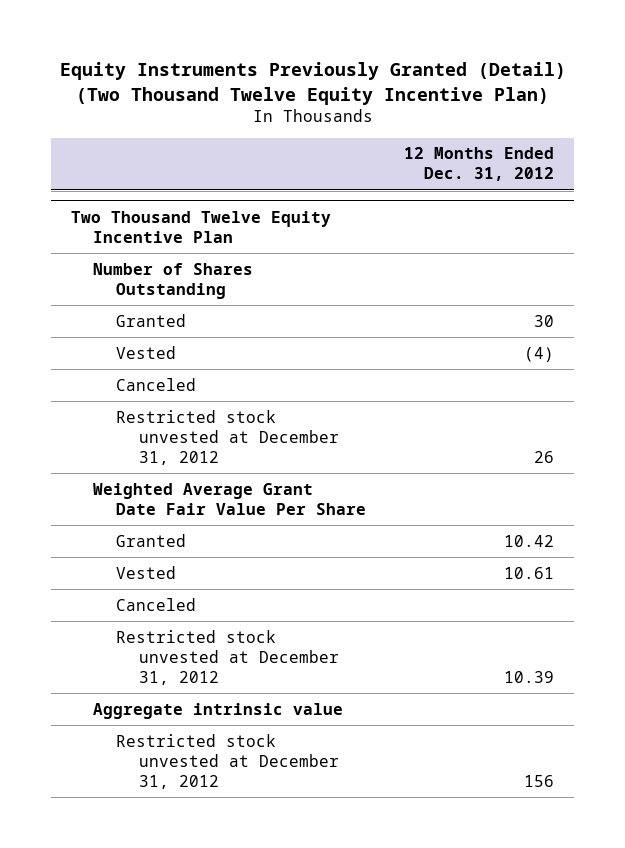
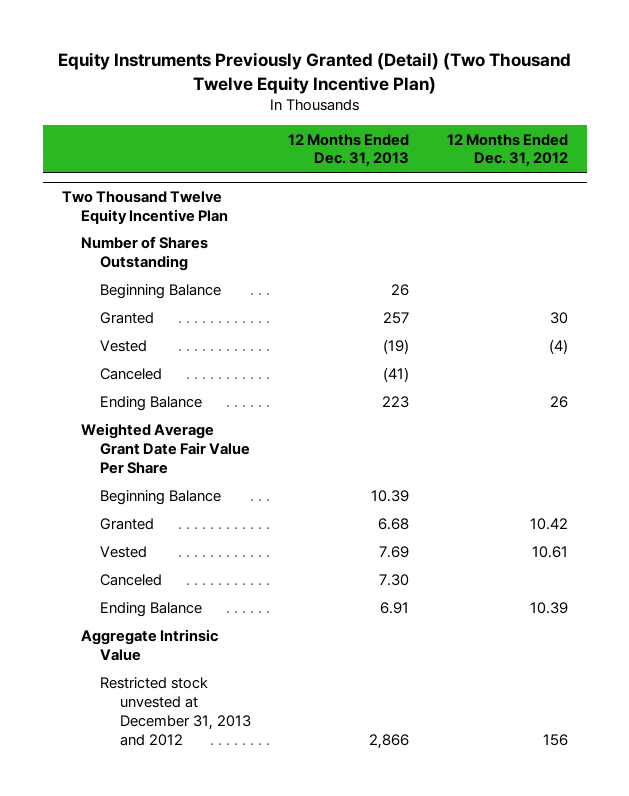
- | 12 Months Ended Dec. 31, 2012
+ | 12 Months Ended Dec. 31, 2013 | 12 Months Ended Dec. 31, 2012
@ Two Thousand Twelve Equity Incentive Plan
+ Beginning Balance | 26 |
- Restricted stock unvested at December 31, 2012 | 26
+ Ending Balance | 223 | 26
+ Beginning Balance | 10.39 |
- Restricted stock unvested at December 31, 2012 | 10.39
- Aggregate intrinsic value
- Restricted stock unvested at December 31, 2012 | 156
+ Ending Balance | 6.91 | 10.39
+ Aggregate Intrinsic Value
+ Restricted stock unvested at December 31, 2013 and 2012 | 2,866 | 156

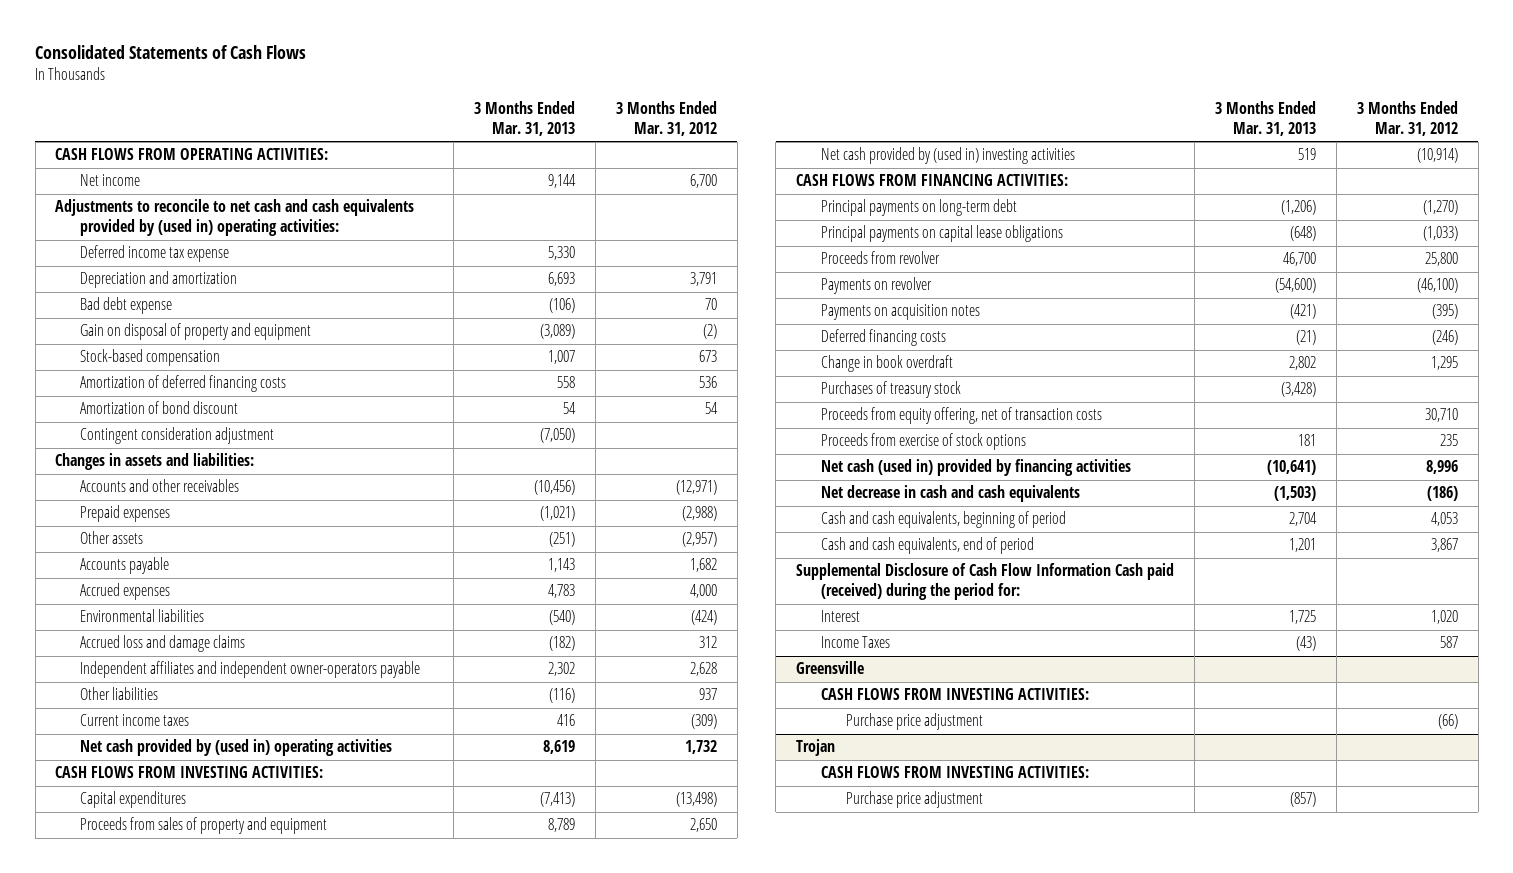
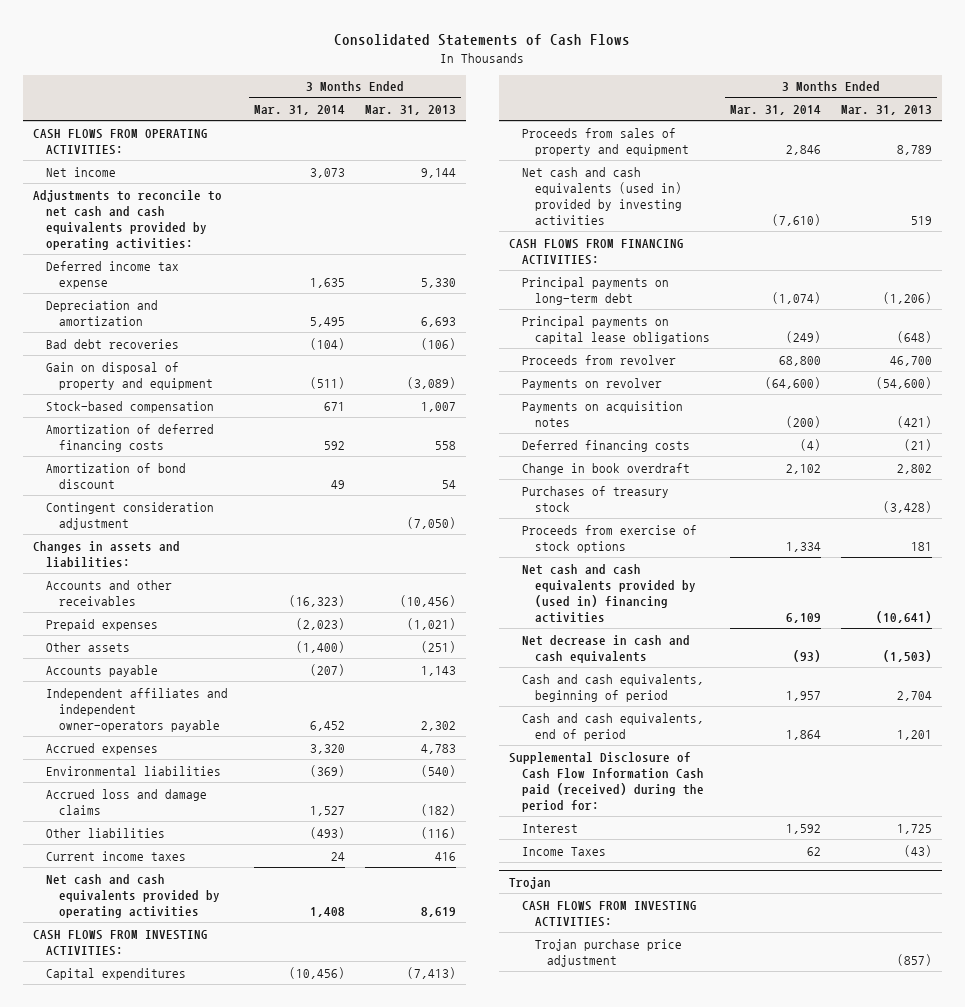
- | 3 Months Ended Mar. 31, 2013 | 3 Months Ended Mar. 31, 2012
+ | 3 Months Ended Mar. 31, 2014 | 3 Months Ended Mar. 31, 2013
- Adjustments to reconcile to net cash and cash equivalents provided by (used in) operating activities:
+ Adjustments to reconcile to net cash and cash equivalents provided by operating activities:
- Bad debt expense | (106) | 70
+ Bad debt recoveries | (104) | (106)
moved up: Independent affiliates and independent owner-operators payable | 6,452 | 2,302
- Net cash provided by (used in) operating activities | 8,619 | 1,732
+ Net cash and cash equivalents provided by operating activities | 1,408 | 8,619
- Net cash provided by (used in) investing activities | 519 | (10,914)
+ Net cash and cash equivalents (used in) provided by investing activities | (7,610) | 519
- Proceeds from equity offering, net of transaction costs | | 30,710
- Net cash (used in) provided by financing activities | (10,641) | 8,996
+ Net cash and cash equivalents provided by (used in) financing activities | 6,109 | (10,641)
- Greensville
- CASH FLOWS FROM INVESTING ACTIVITIES:
- Purchase price adjustment | | (66)
@ Trojan
- Purchase price adjustment | (857) |
+ Trojan purchase price adjustment | | (857)

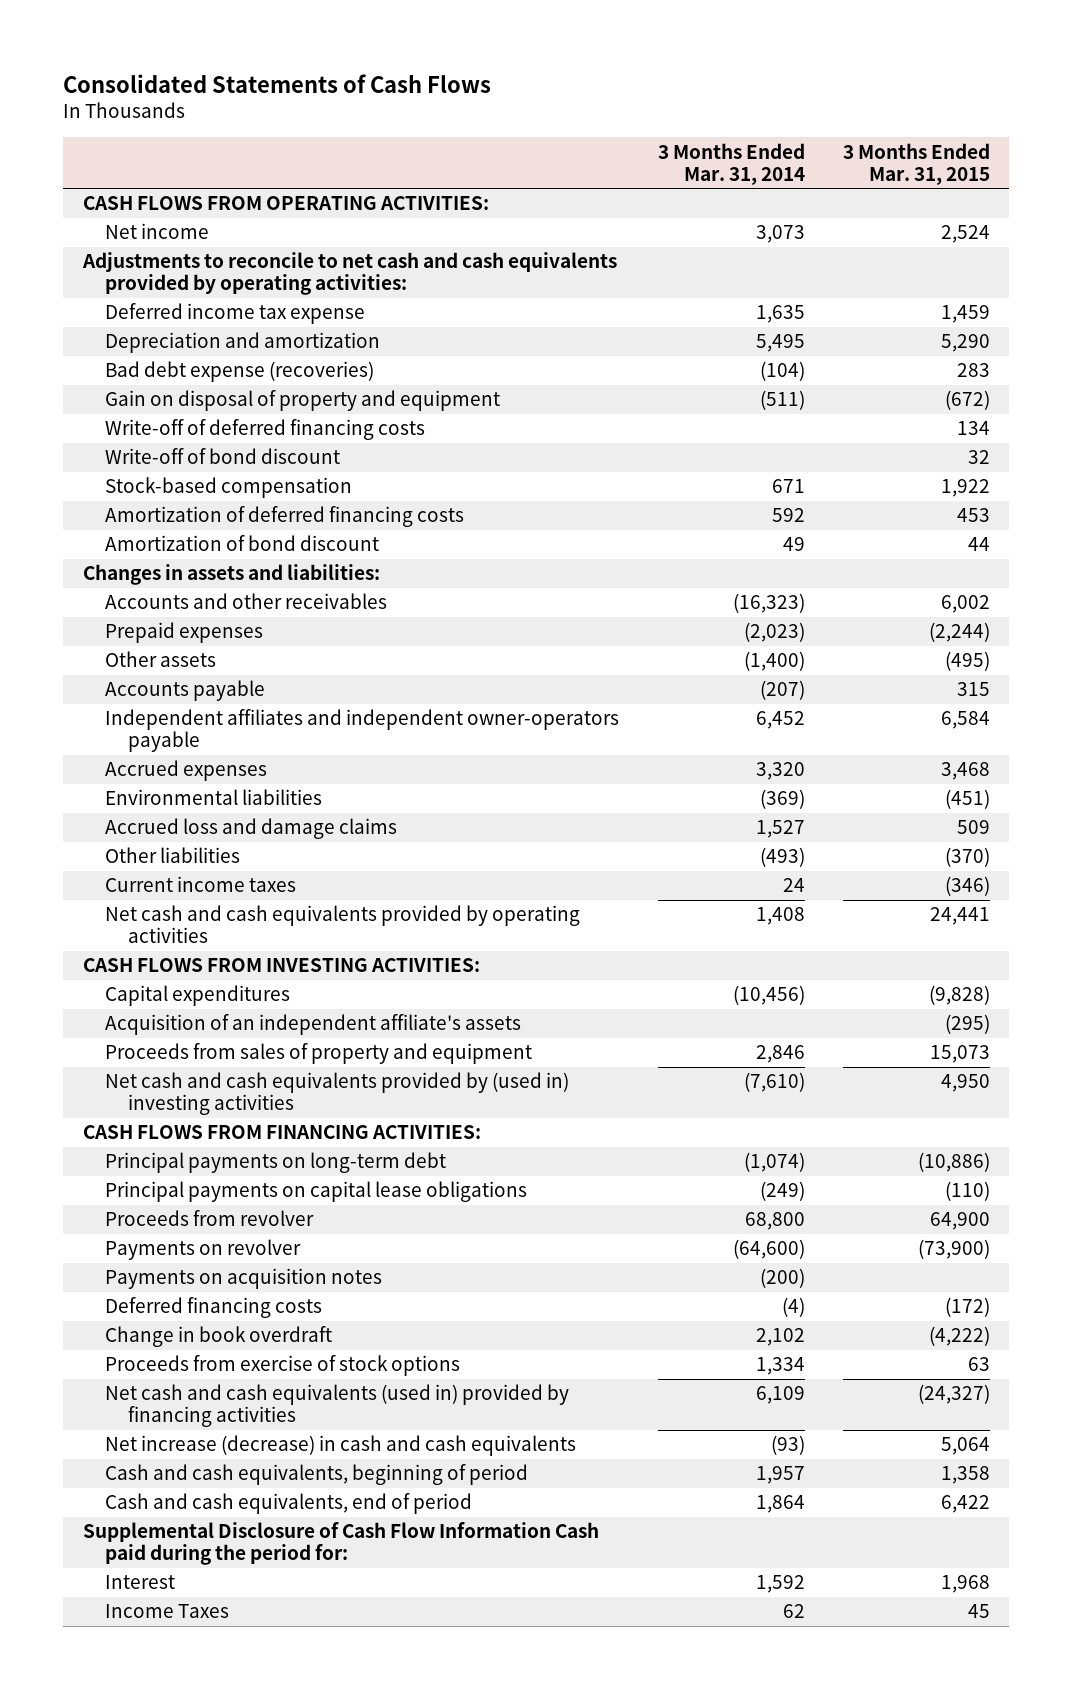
- | 3 Months Ended Mar. 31, 2014 | 3 Months Ended Mar. 31, 2013
+ | 3 Months Ended Mar. 31, 2014 | 3 Months Ended Mar. 31, 2015
- Bad debt recoveries | (104) | (106)
+ Bad debt expense (recoveries) | (104) | 283
+ Write-off of deferred financing costs | | 134
+ Write-off of bond discount | | 32
- Contingent consideration adjustment | | (7,050)
+ Acquisition of an independent affiliate's assets | | (295)
- Net cash and cash equivalents (used in) provided by investing activities | (7,610) | 519
+ Net cash and cash equivalents provided by (used in) investing activities | (7,610) | 4,950
- Purchases of treasury stock | | (3,428)
- Net cash and cash equivalents provided by (used in) financing activities | 6,109 | (10,641)
- Net decrease in cash and cash equivalents | (93) | (1,503)
+ Net cash and cash equivalents (used in) provided by financing activities | 6,109 | (24,327)
+ Net increase (decrease) in cash and cash equivalents | (93) | 5,064
- Supplemental Disclosure of Cash Flow Information Cash paid (received) during the period for:
+ Supplemental Disclosure of Cash Flow Information Cash paid during the period for:
- Trojan
- CASH FLOWS FROM INVESTING ACTIVITIES:
- Trojan purchase price adjustment | | (857)

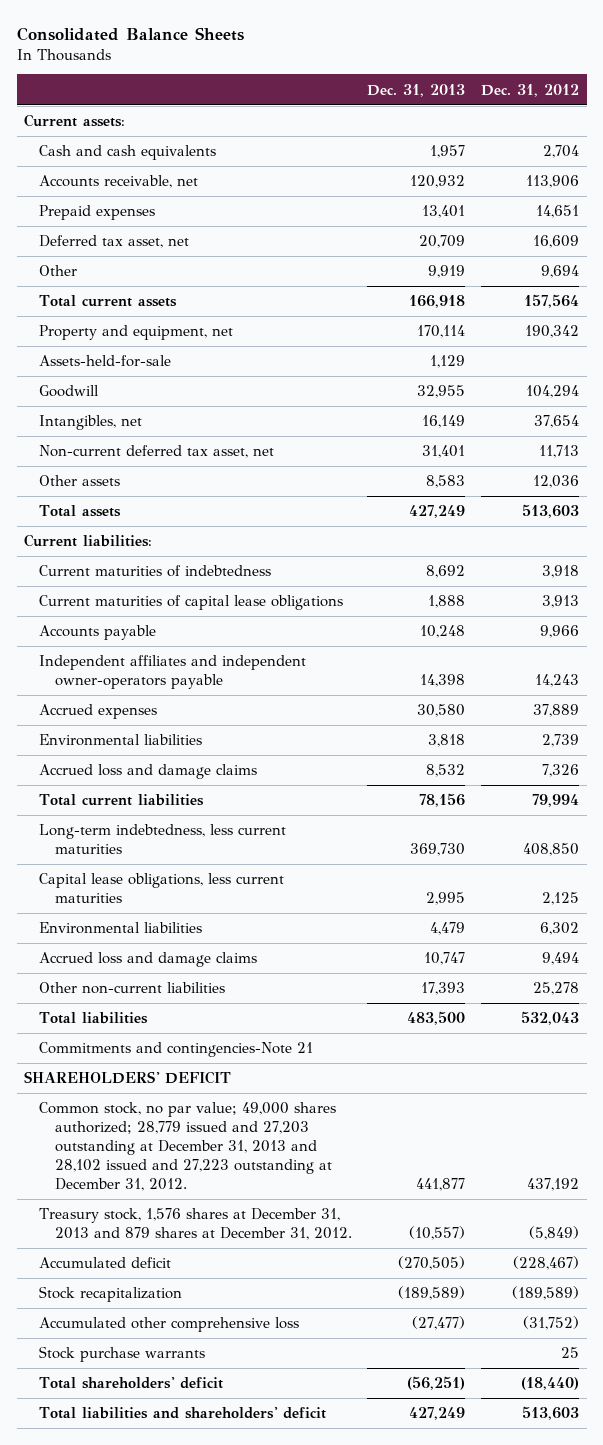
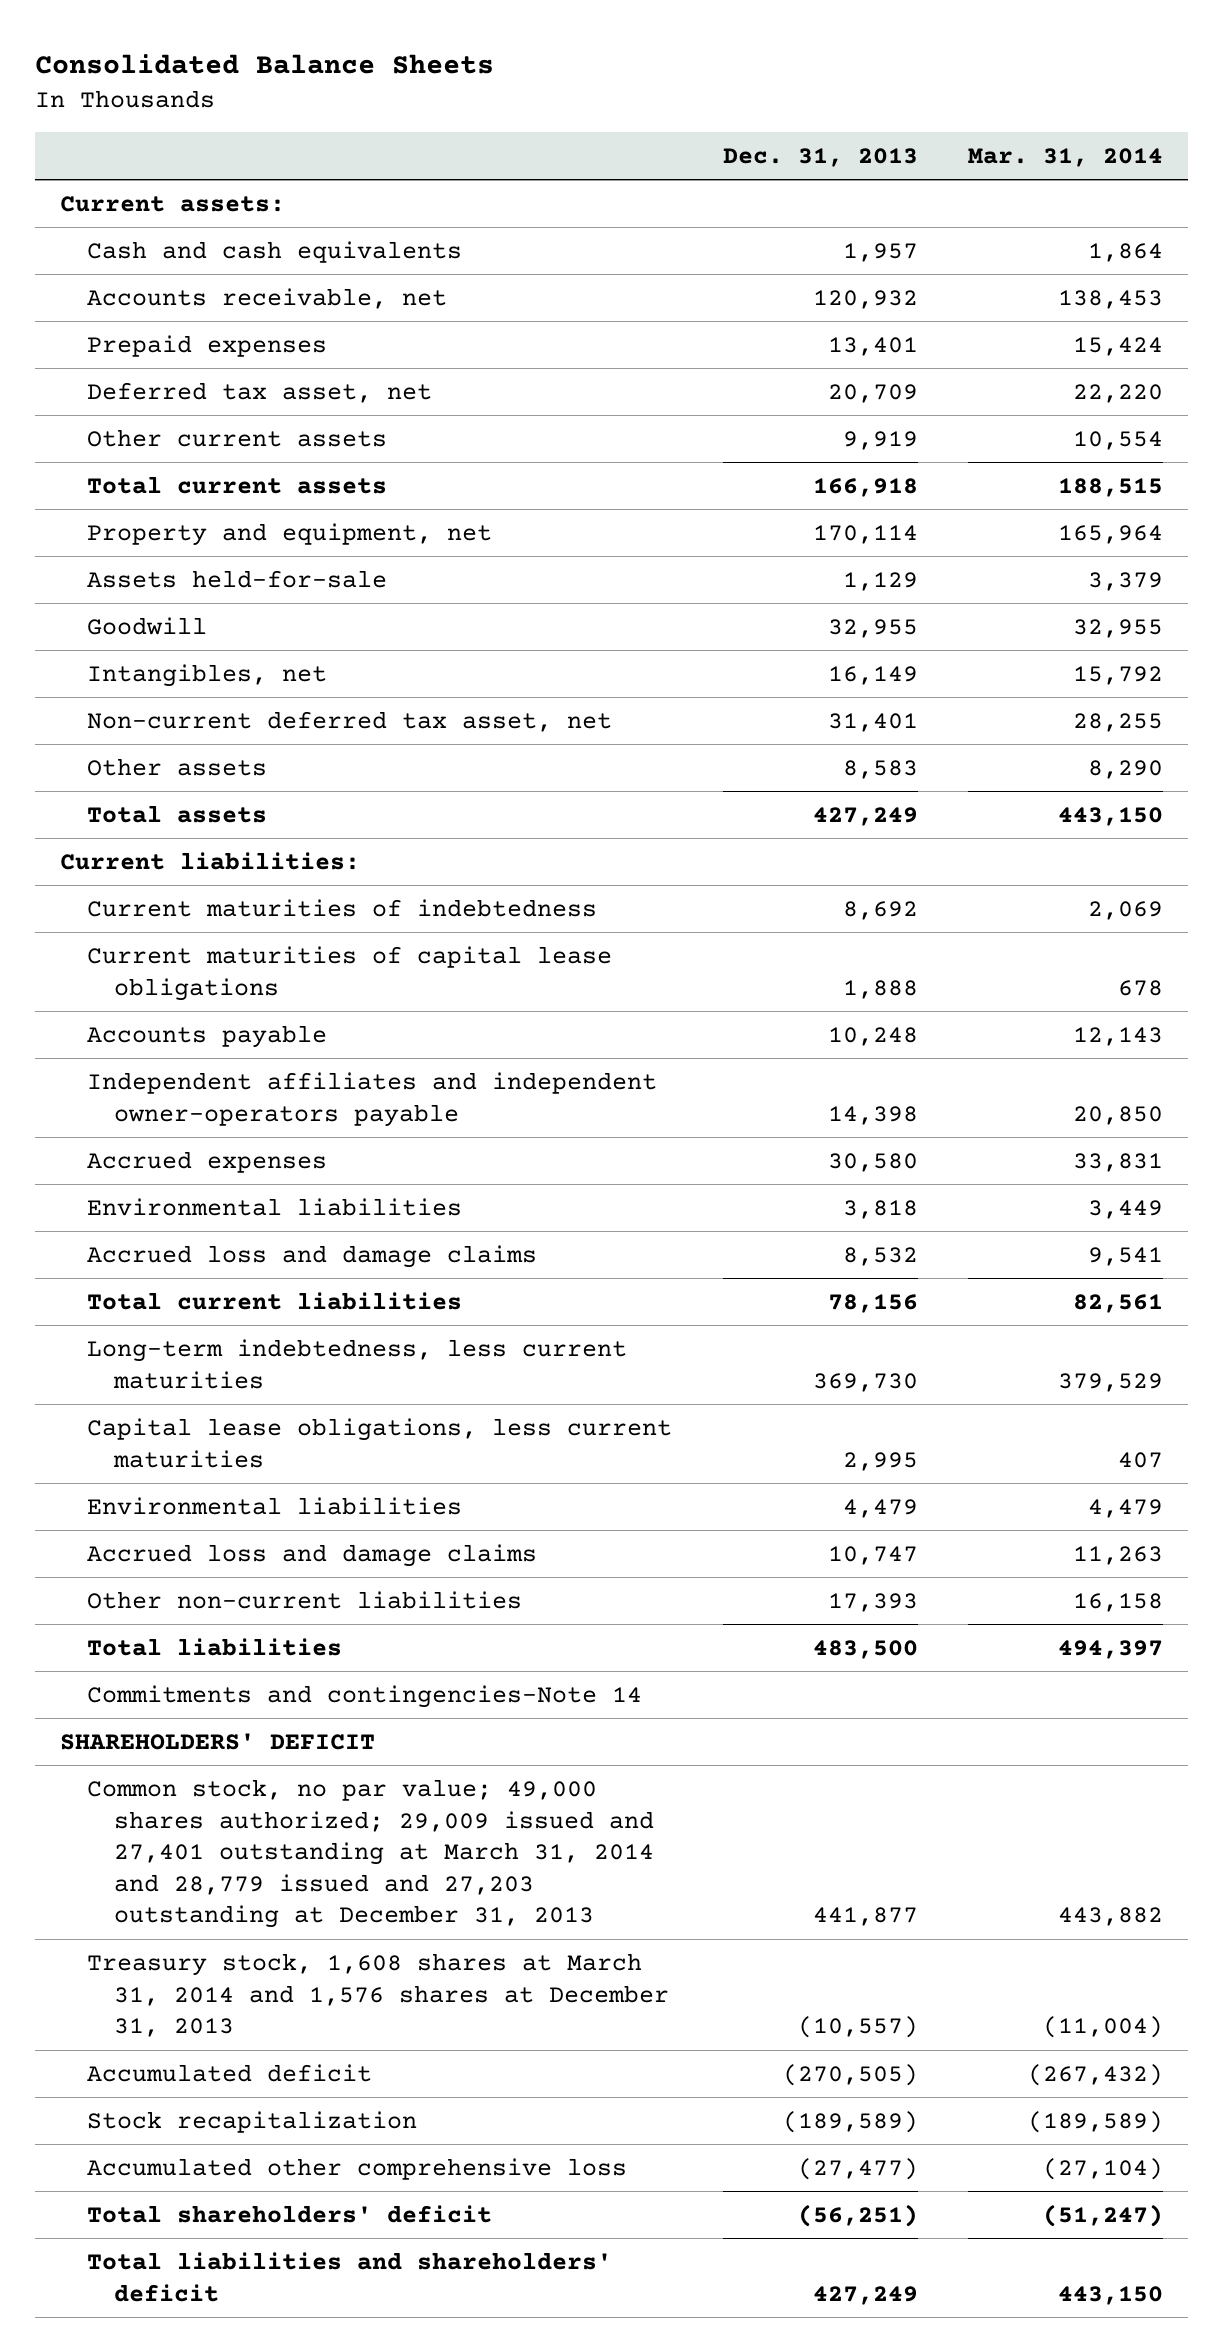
- | Dec. 31, 2013 | Dec. 31, 2012
+ | Dec. 31, 2013 | Mar. 31, 2014
- Other | 9,919 | 9,694
+ Other current assets | 9,919 | 10,554
- Assets-held-for-sale | 1,129 |
+ Assets held-for-sale | 1,129 | 3,379
- Commitments and contingencies-Note 21
+ Commitments and contingencies-Note 14
- Common stock, no par value; 49,000 shares authorized; 28,779 issued and 27,203 outstanding at December 31, 2013 and 28,102 issued and 27,223 outstanding at December 31, 2012. | 441,877 | 437,192
- Treasury stock, 1,576 shares at December 31, 2013 and 879 shares at December 31, 2012. | (10,557) | (5,849)
+ Common stock, no par value; 49,000 shares authorized; 29,009 issued and 27,401 outstanding at March 31, 2014 and 28,779 issued and 27,203 outstanding at December 31, 2013 | 441,877 | 443,882
+ Treasury stock, 1,608 shares at March 31, 2014 and 1,576 shares at December 31, 2013 | (10,557) | (11,004)
- Stock purchase warrants | | 25

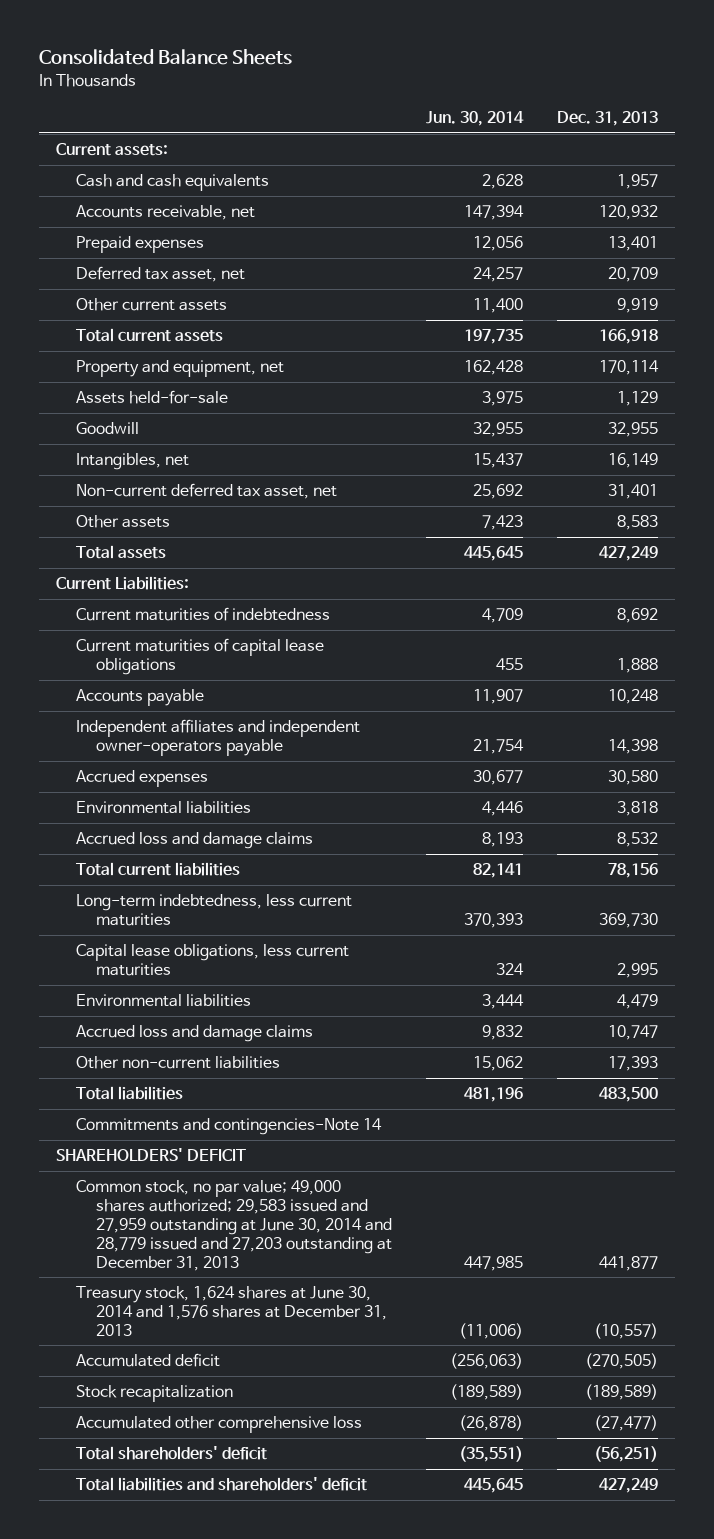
- | Dec. 31, 2013 | Mar. 31, 2014
+ | Jun. 30, 2014 | Dec. 31, 2013
- Current liabilities:
+ Current Liabilities:
- Common stock, no par value; 49,000 shares authorized; 29,009 issued and 27,401 outstanding at March 31, 2014 and 28,779 issued and 27,203 outstanding at December 31, 2013 | 441,877 | 443,882
- Treasury stock, 1,608 shares at March 31, 2014 and 1,576 shares at December 31, 2013 | (10,557) | (11,004)
+ Common stock, no par value; 49,000 shares authorized; 29,583 issued and 27,959 outstanding at June 30, 2014 and 28,779 issued and 27,203 outstanding at December 31, 2013 | 447,985 | 441,877
+ Treasury stock, 1,624 shares at June 30, 2014 and 1,576 shares at December 31, 2013 | (11,006) | (10,557)

